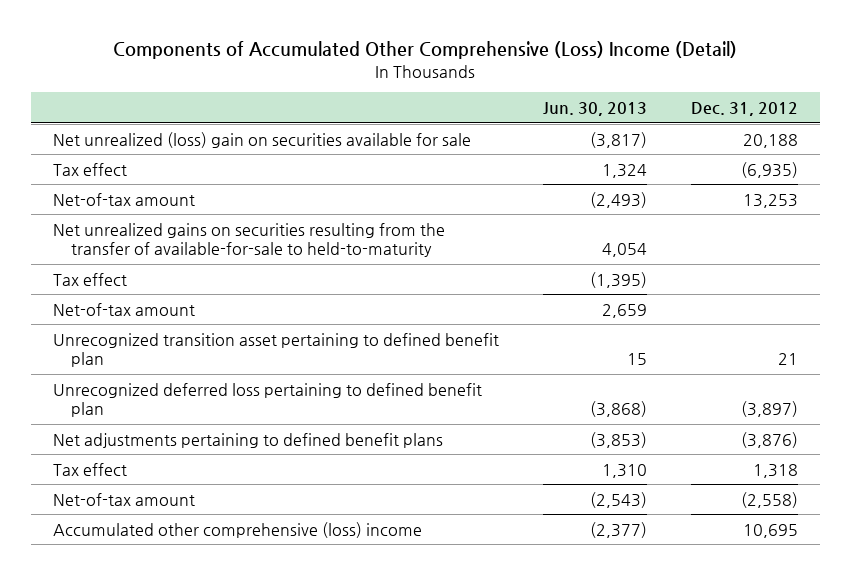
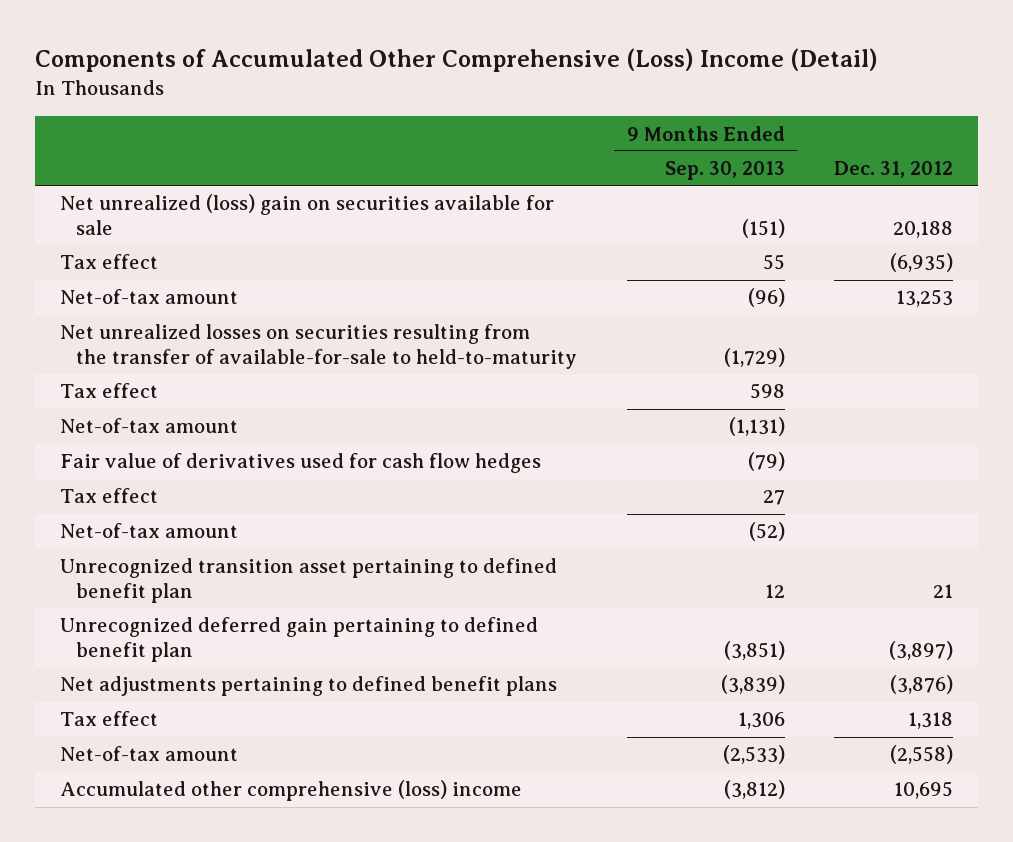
- | Jun. 30, 2013 | Dec. 31, 2012
+ | 9 Months Ended Sep. 30, 2013 | Dec. 31, 2012
- Net unrealized gains on securities resulting from the transfer of available-for-sale to held-to-maturity | 4,054 |
+ Net unrealized losses on securities resulting from the transfer of available-for-sale to held-to-maturity | (1,729) |
+ Fair value of derivatives used for cash flow hedges | (79) |
+ Tax effect | 27 |
+ Net-of-tax amount | (52) |
- Unrecognized deferred loss pertaining to defined benefit plan | (3,868) | (3,897)
+ Unrecognized deferred gain pertaining to defined benefit plan | (3,851) | (3,897)

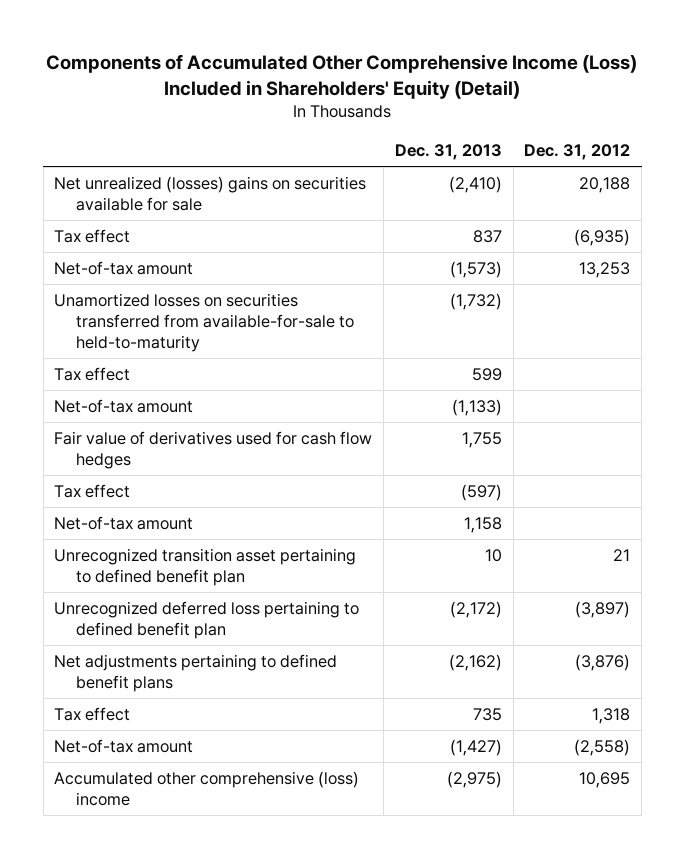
- Components of Accumulated Other Comprehensive (Loss) Income (Detail)
+ Components of Accumulated Other Comprehensive Income (Loss) Included in Shareholders' Equity (Detail)
- | 9 Months Ended Sep. 30, 2013 | Dec. 31, 2012
+ | Dec. 31, 2013 | Dec. 31, 2012
- Net unrealized (loss) gain on securities available for sale | (151) | 20,188
+ Net unrealized (losses) gains on securities available for sale | (2,410) | 20,188
- Net unrealized losses on securities resulting from the transfer of available-for-sale to held-to-maturity | (1,729) |
+ Unamortized losses on securities transferred from available-for-sale to held-to-maturity | (1,732) |
- Unrecognized deferred gain pertaining to defined benefit plan | (3,851) | (3,897)
+ Unrecognized deferred loss pertaining to defined benefit plan | (2,172) | (3,897)

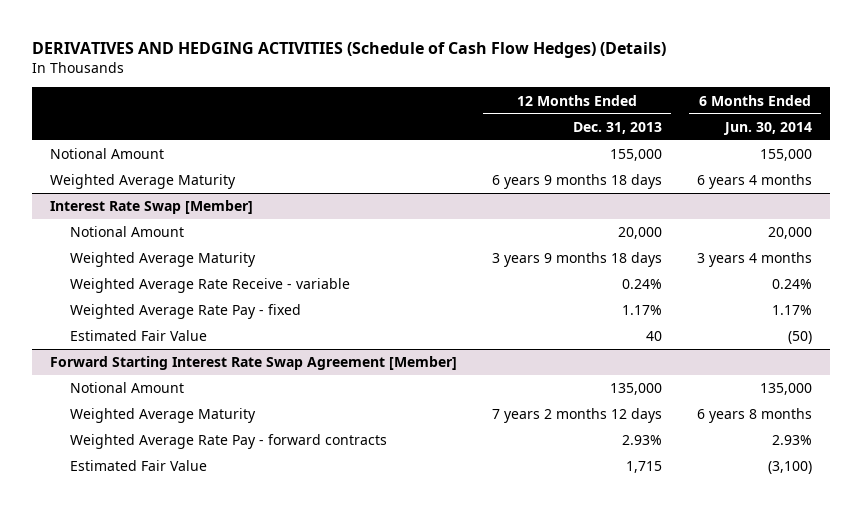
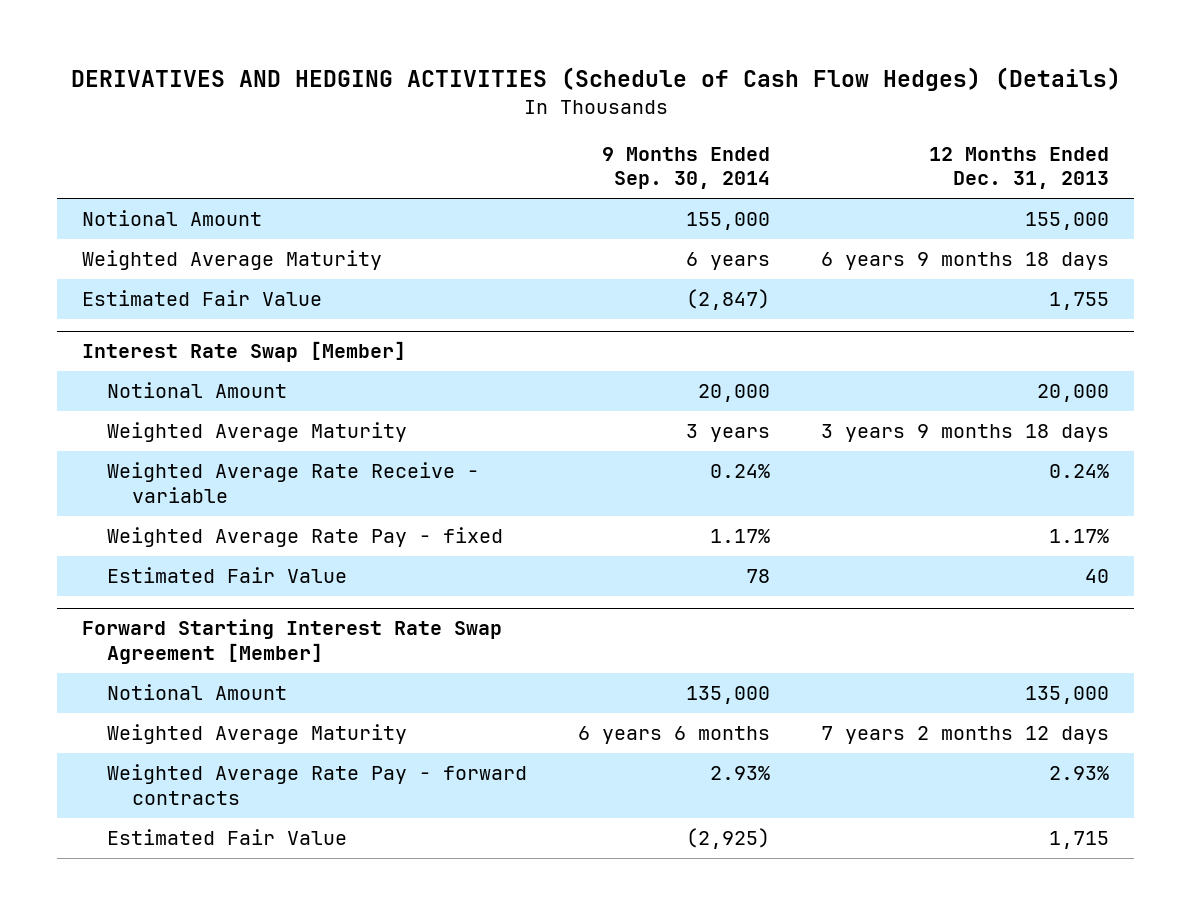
- | 12 Months Ended Dec. 31, 2013 | 6 Months Ended Jun. 30, 2014
+ | 9 Months Ended Sep. 30, 2014 | 12 Months Ended Dec. 31, 2013
+ Estimated Fair Value | (2,847) | 1,755

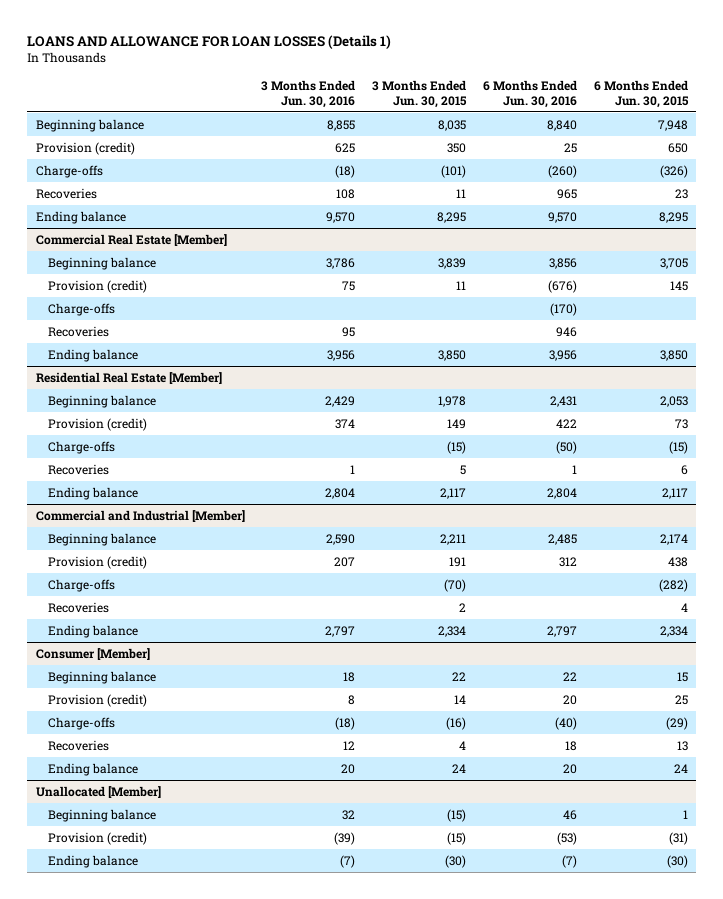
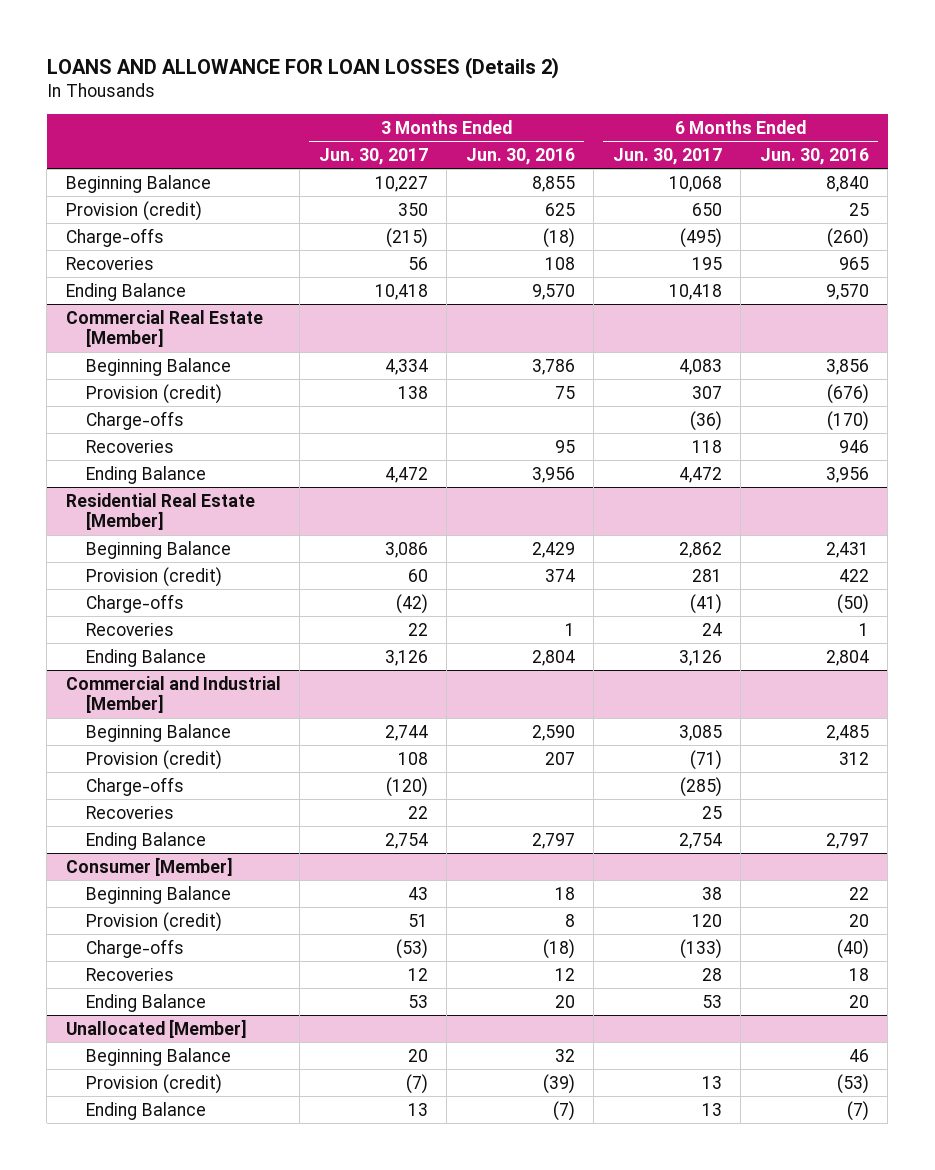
- LOANS AND ALLOWANCE FOR LOAN LOSSES (Details 1)
+ LOANS AND ALLOWANCE FOR LOAN LOSSES (Details 2)
- | 3 Months Ended Jun. 30, 2016 | 3 Months Ended Jun. 30, 2015 | 6 Months Ended Jun. 30, 2016 | 6 Months Ended Jun. 30, 2015
+ | 3 Months Ended Jun. 30, 2017 | 3 Months Ended Jun. 30, 2016 | 6 Months Ended Jun. 30, 2017 | 6 Months Ended Jun. 30, 2016
- Beginning balance | 8,855 | 8,035 | 8,840 | 7,948
+ Beginning Balance | 10,227 | 8,855 | 10,068 | 8,840
- Ending balance | 9,570 | 8,295 | 9,570 | 8,295
+ Ending Balance | 10,418 | 9,570 | 10,418 | 9,570
@ Commercial Real Estate [Member]
- Beginning balance | 3,786 | 3,839 | 3,856 | 3,705
+ Beginning Balance | 4,334 | 3,786 | 4,083 | 3,856
- Ending balance | 3,956 | 3,850 | 3,956 | 3,850
+ Ending Balance | 4,472 | 3,956 | 4,472 | 3,956
@ Residential Real Estate [Member]
- Beginning balance | 2,429 | 1,978 | 2,431 | 2,053
+ Beginning Balance | 3,086 | 2,429 | 2,862 | 2,431
- Ending balance | 2,804 | 2,117 | 2,804 | 2,117
+ Ending Balance | 3,126 | 2,804 | 3,126 | 2,804
@ Commercial and Industrial [Member]
- Beginning balance | 2,590 | 2,211 | 2,485 | 2,174
+ Beginning Balance | 2,744 | 2,590 | 3,085 | 2,485
- Ending balance | 2,797 | 2,334 | 2,797 | 2,334
+ Ending Balance | 2,754 | 2,797 | 2,754 | 2,797
@ Consumer [Member]
- Beginning balance | 18 | 22 | 22 | 15
+ Beginning Balance | 43 | 18 | 38 | 22
- Ending balance | 20 | 24 | 20 | 24
+ Ending Balance | 53 | 20 | 53 | 20
@ Unallocated [Member]
- Beginning balance | 32 | (15) | 46 | 1
+ Beginning Balance | 20 | 32 | | 46
- Ending balance | (7) | (30) | (7) | (30)
+ Ending Balance | 13 | (7) | 13 | (7)

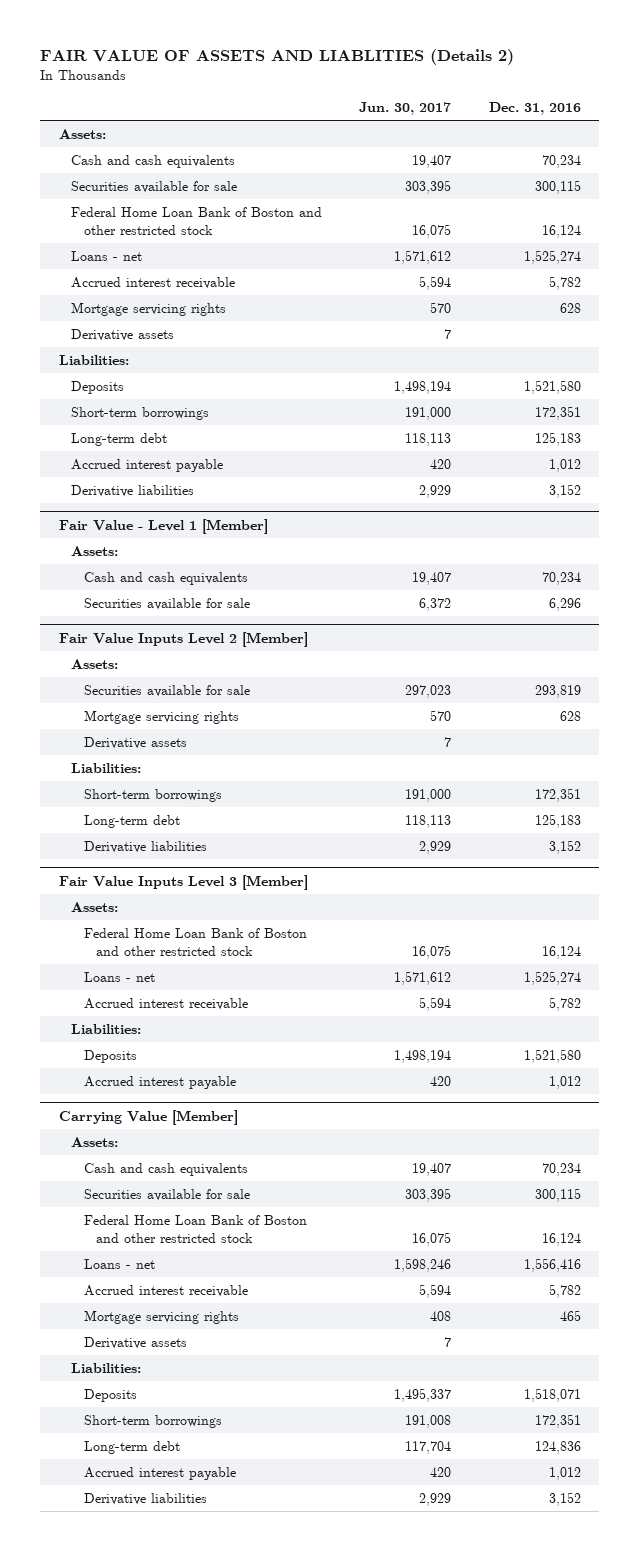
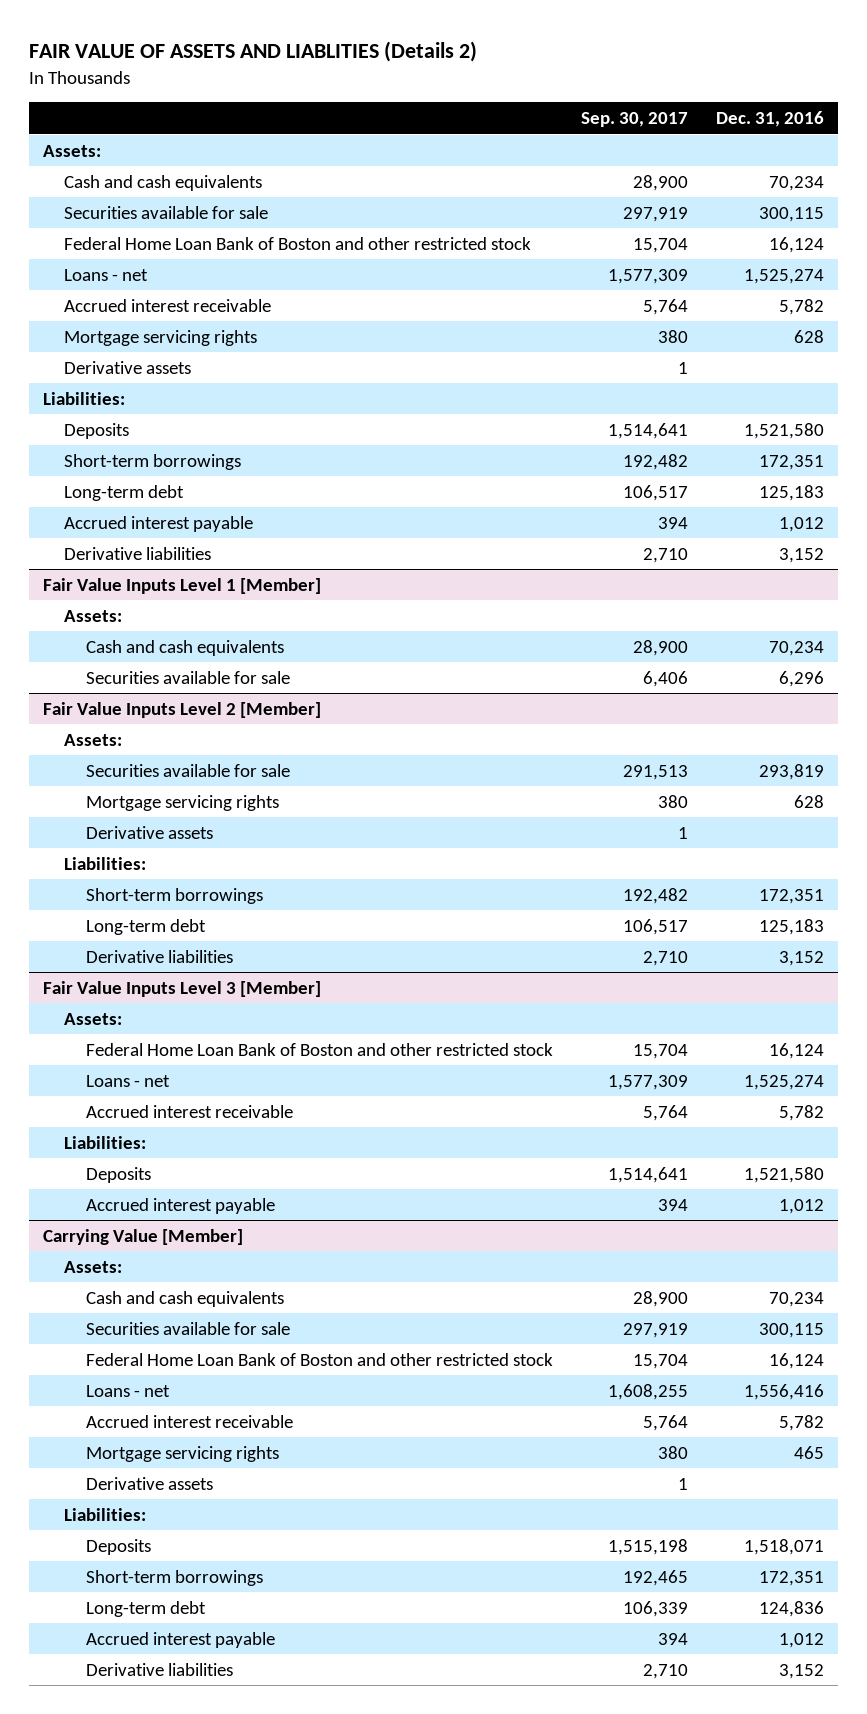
- | Jun. 30, 2017 | Dec. 31, 2016
+ | Sep. 30, 2017 | Dec. 31, 2016
- Fair Value - Level 1 [Member]
+ Fair Value Inputs Level 1 [Member]

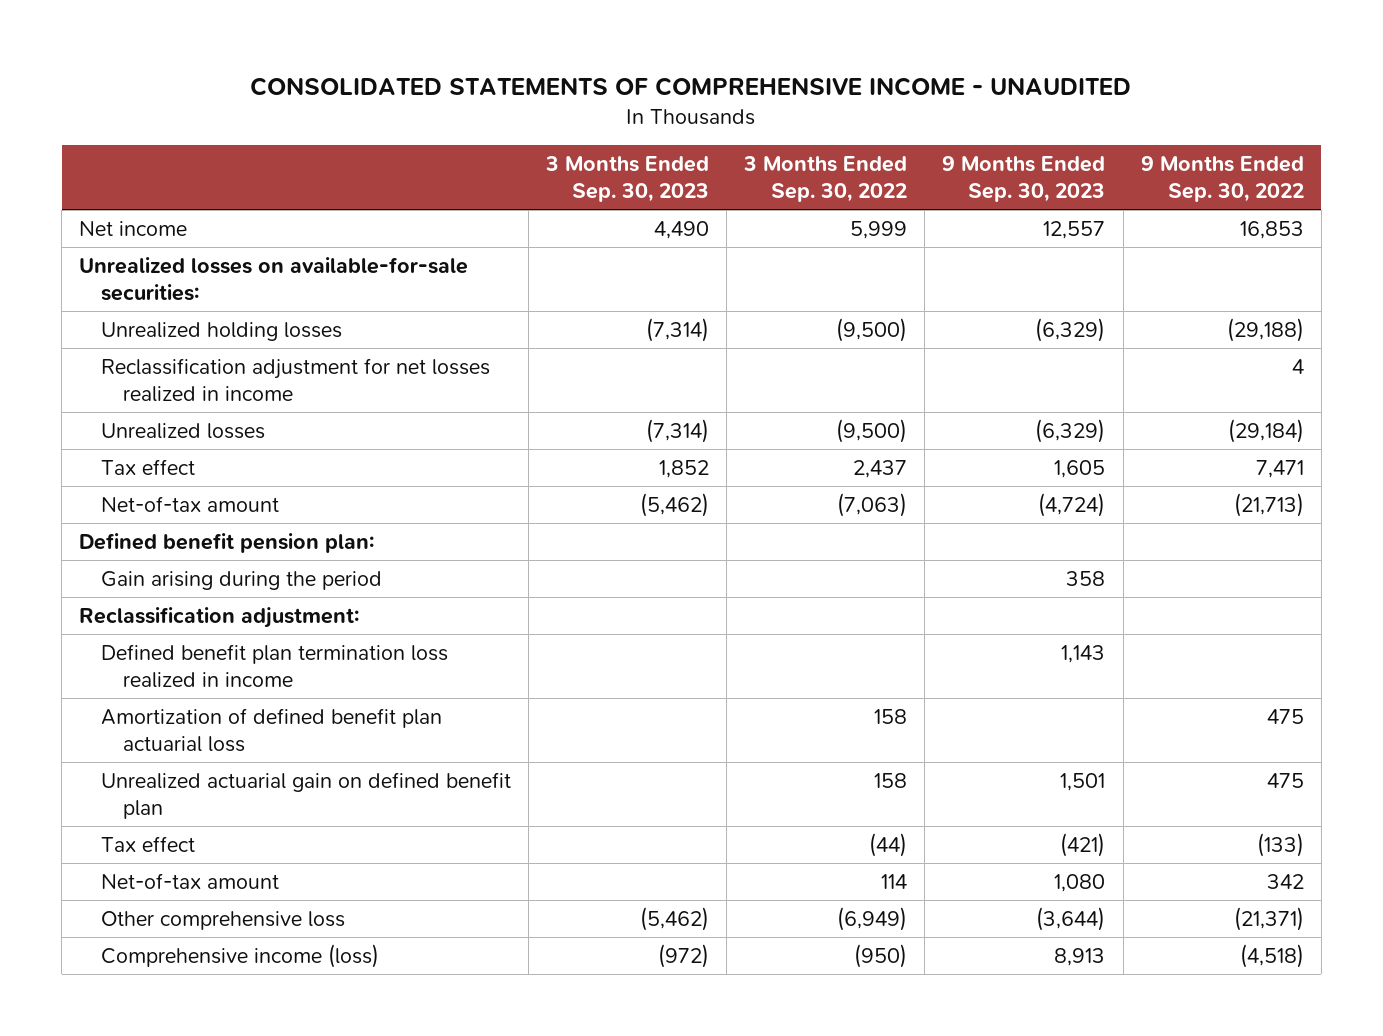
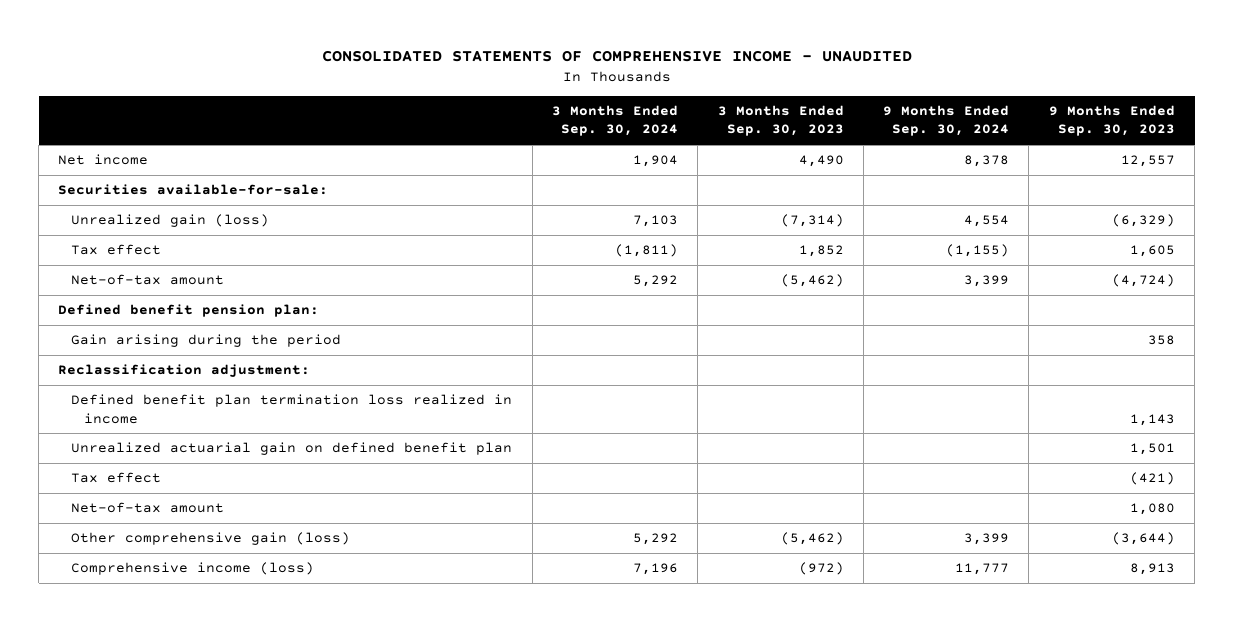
- | 3 Months Ended Sep. 30, 2023 | 3 Months Ended Sep. 30, 2022 | 9 Months Ended Sep. 30, 2023 | 9 Months Ended Sep. 30, 2022
+ | 3 Months Ended Sep. 30, 2024 | 3 Months Ended Sep. 30, 2023 | 9 Months Ended Sep. 30, 2024 | 9 Months Ended Sep. 30, 2023
- Unrealized losses on available-for-sale securities:
- Unrealized holding losses | (7,314) | (9,500) | (6,329) | (29,188)
- Reclassification adjustment for net losses realized in income | | | | 4
- Unrealized losses | (7,314) | (9,500) | (6,329) | (29,184)
+ Securities available-for-sale:
+ Unrealized gain (loss) | 7,103 | (7,314) | 4,554 | (6,329)
- Amortization of defined benefit plan actuarial loss | | 158 | | 475
- Other comprehensive loss | (5,462) | (6,949) | (3,644) | (21,371)
+ Other comprehensive gain (loss) | 5,292 | (5,462) | 3,399 | (3,644)

